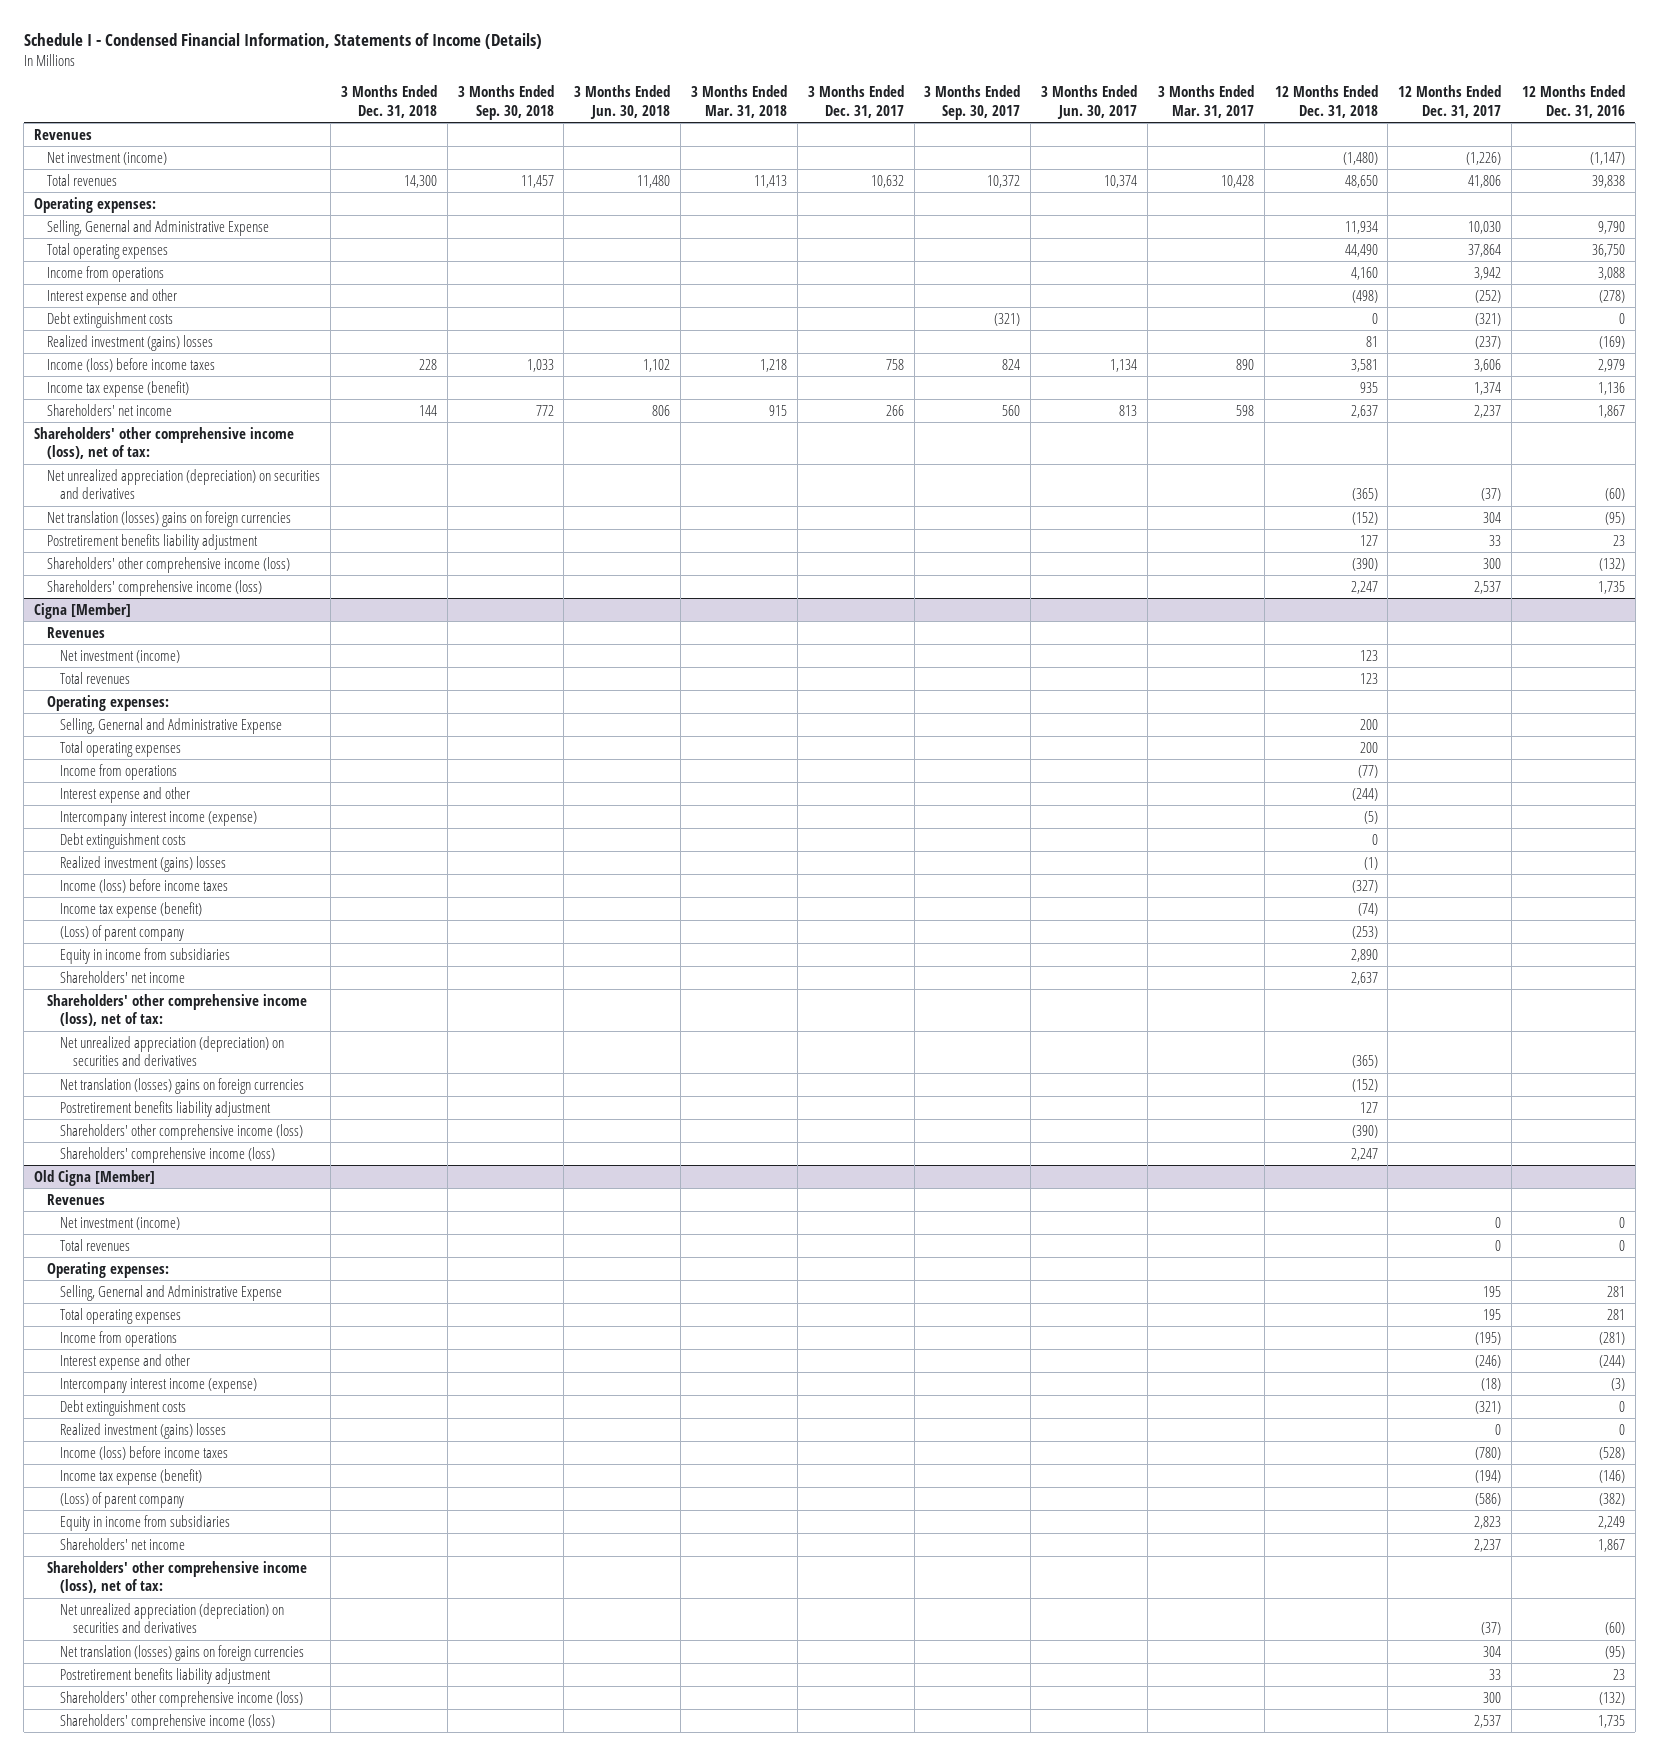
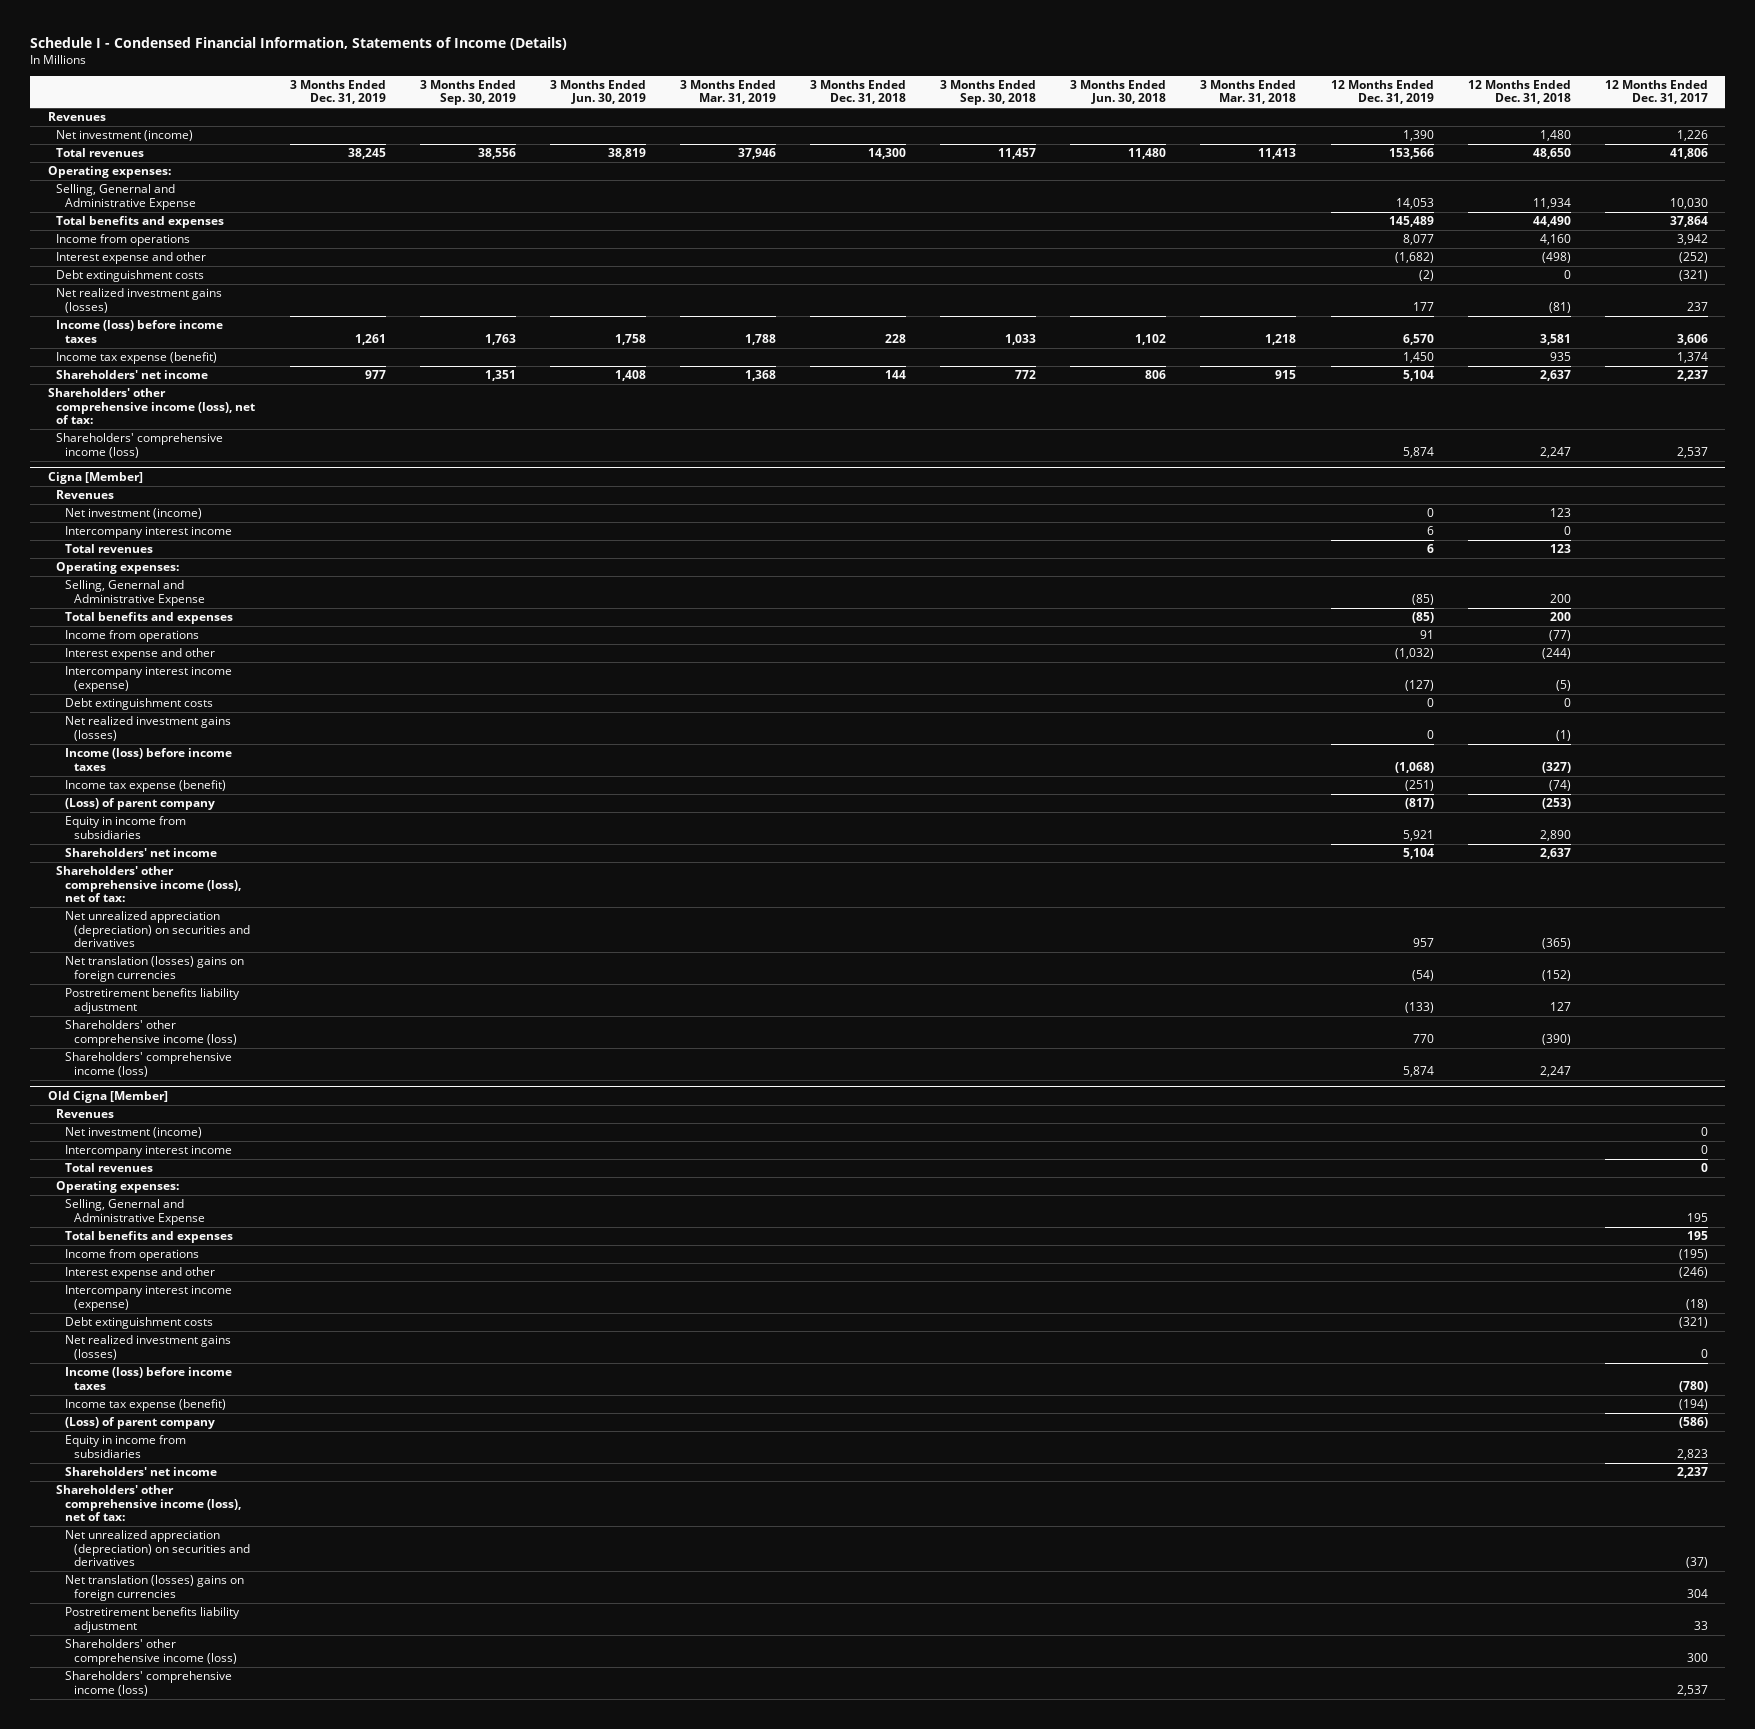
- | 3 Months Ended Dec. 31, 2018 | 3 Months Ended Sep. 30, 2018 | 3 Months Ended Jun. 30, 2018 | 3 Months Ended Mar. 31, 2018 | 3 Months Ended Dec. 31, 2017 | 3 Months Ended Sep. 30, 2017 | 3 Months Ended Jun. 30, 2017 | 3 Months Ended Mar. 31, 2017 | 12 Months Ended Dec. 31, 2018 | 12 Months Ended Dec. 31, 2017 | 12 Months Ended Dec. 31, 2016
+ | 3 Months Ended Dec. 31, 2019 | 3 Months Ended Sep. 30, 2019 | 3 Months Ended Jun. 30, 2019 | 3 Months Ended Mar. 31, 2019 | 3 Months Ended Dec. 31, 2018 | 3 Months Ended Sep. 30, 2018 | 3 Months Ended Jun. 30, 2018 | 3 Months Ended Mar. 31, 2018 | 12 Months Ended Dec. 31, 2019 | 12 Months Ended Dec. 31, 2018 | 12 Months Ended Dec. 31, 2017
- Net investment (income) | | | | | | | | | (1,480) | (1,226) | (1,147)
+ Net investment (income) | | | | | | | | | 1,390 | 1,480 | 1,226
- Total operating expenses | | | | | | | | | 44,490 | 37,864 | 36,750
+ Total benefits and expenses | | | | | | | | | 145,489 | 44,490 | 37,864
- Realized investment (gains) losses | | | | | | | | | 81 | (237) | (169)
+ Net realized investment gains (losses) | | | | | | | | | 177 | (81) | 237
- Net unrealized appreciation (depreciation) on securities and derivatives | | | | | | | | | (365) | (37) | (60)
- Net translation (losses) gains on foreign currencies | | | | | | | | | (152) | 304 | (95)
- Postretirement benefits liability adjustment | | | | | | | | | 127 | 33 | 23
- Shareholders' other comprehensive income (loss) | | | | | | | | | (390) | 300 | (132)
@ Cigna [Member]
+ Intercompany interest income | | | | | | | | | 6 | 0 |
- Total operating expenses | | | | | | | | | 200 | |
+ Total benefits and expenses | | | | | | | | | (85) | 200 |
- Realized investment (gains) losses | | | | | | | | | (1) | |
+ Net realized investment gains (losses) | | | | | | | | | 0 | (1) |
@ Old Cigna [Member]
+ Intercompany interest income | | | | | | | | | | | 0
- Total operating expenses | | | | | | | | | | 195 | 281
+ Total benefits and expenses | | | | | | | | | | | 195
- Realized investment (gains) losses | | | | | | | | | | 0 | 0
+ Net realized investment gains (losses) | | | | | | | | | | | 0

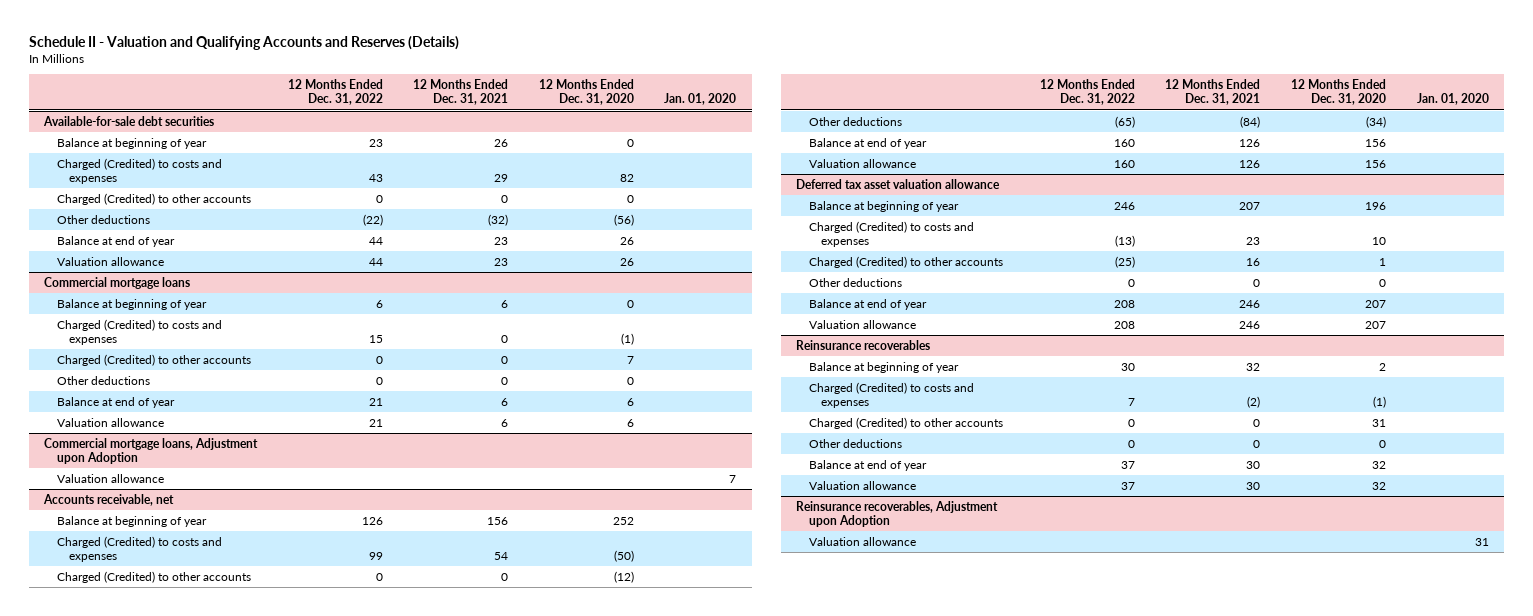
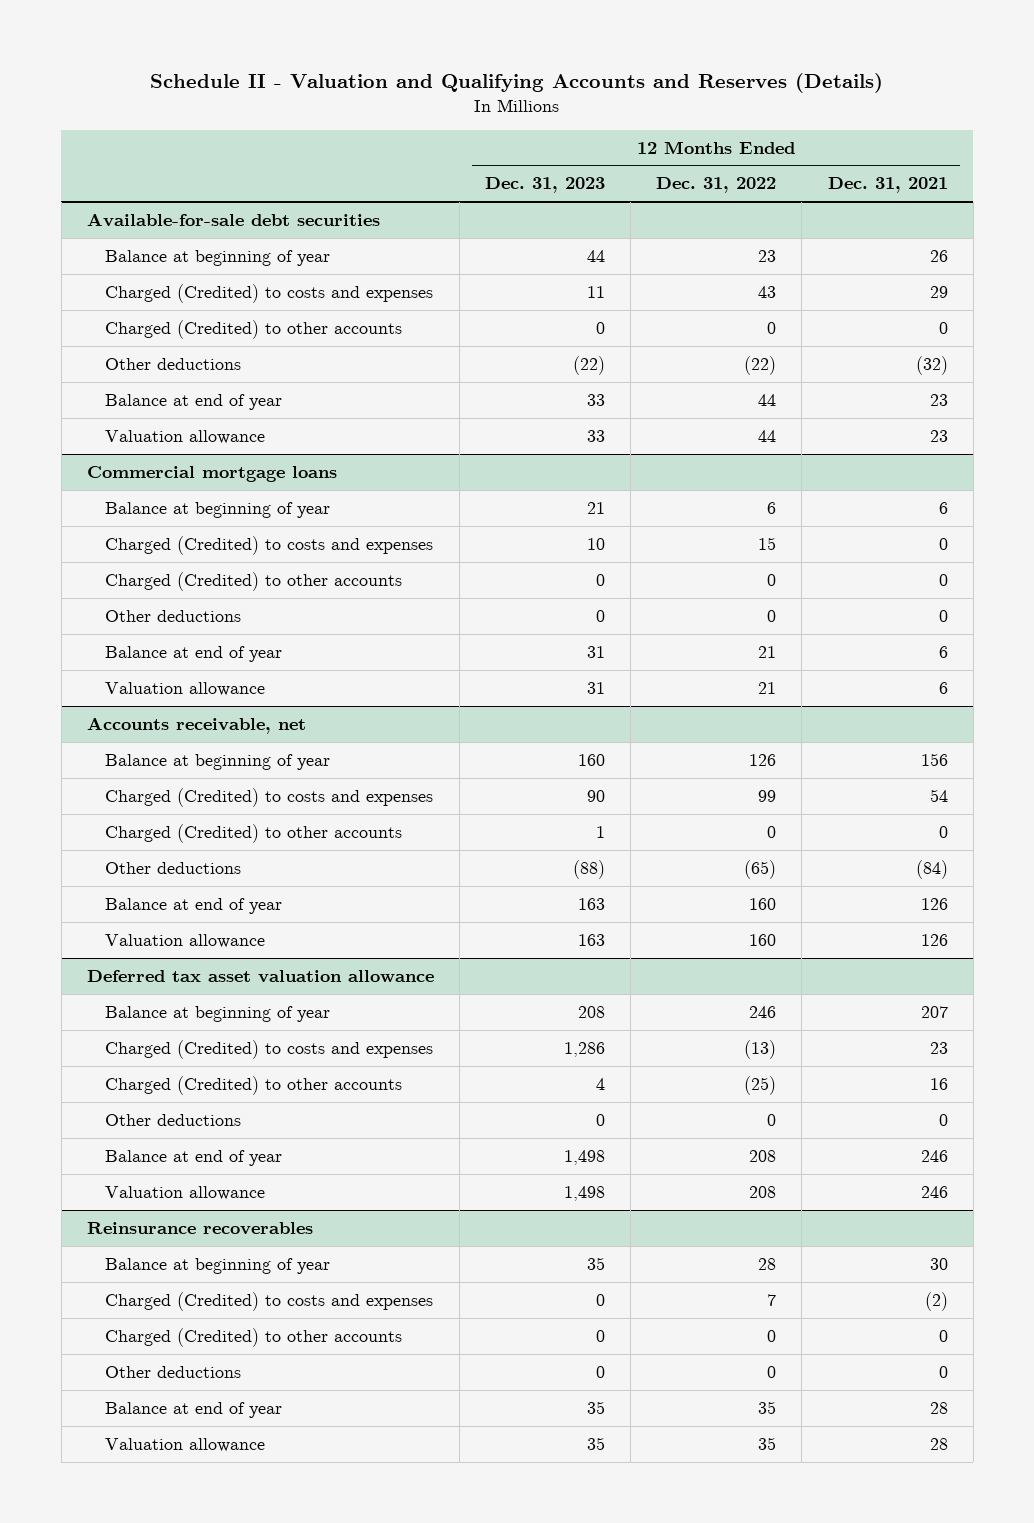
- | 12 Months Ended Dec. 31, 2022 | 12 Months Ended Dec. 31, 2021 | 12 Months Ended Dec. 31, 2020 | Jan. 01, 2020
+ | 12 Months Ended Dec. 31, 2023 | 12 Months Ended Dec. 31, 2022 | 12 Months Ended Dec. 31, 2021
- Commercial mortgage loans, Adjustment upon Adoption
- Valuation allowance | | | | 7
@ Reinsurance recoverables
- Balance at beginning of year | 30 | 32 | 2 |
+ Balance at beginning of year | 35 | 28 | 30
- Balance at end of year | 37 | 30 | 32 |
- Valuation allowance | 37 | 30 | 32 |
- Reinsurance recoverables, Adjustment upon Adoption
- Valuation allowance | | | | 31
@ Reinsurance recoverables
+ Balance at end of year | 35 | 35 | 28
+ Valuation allowance | 35 | 35 | 28

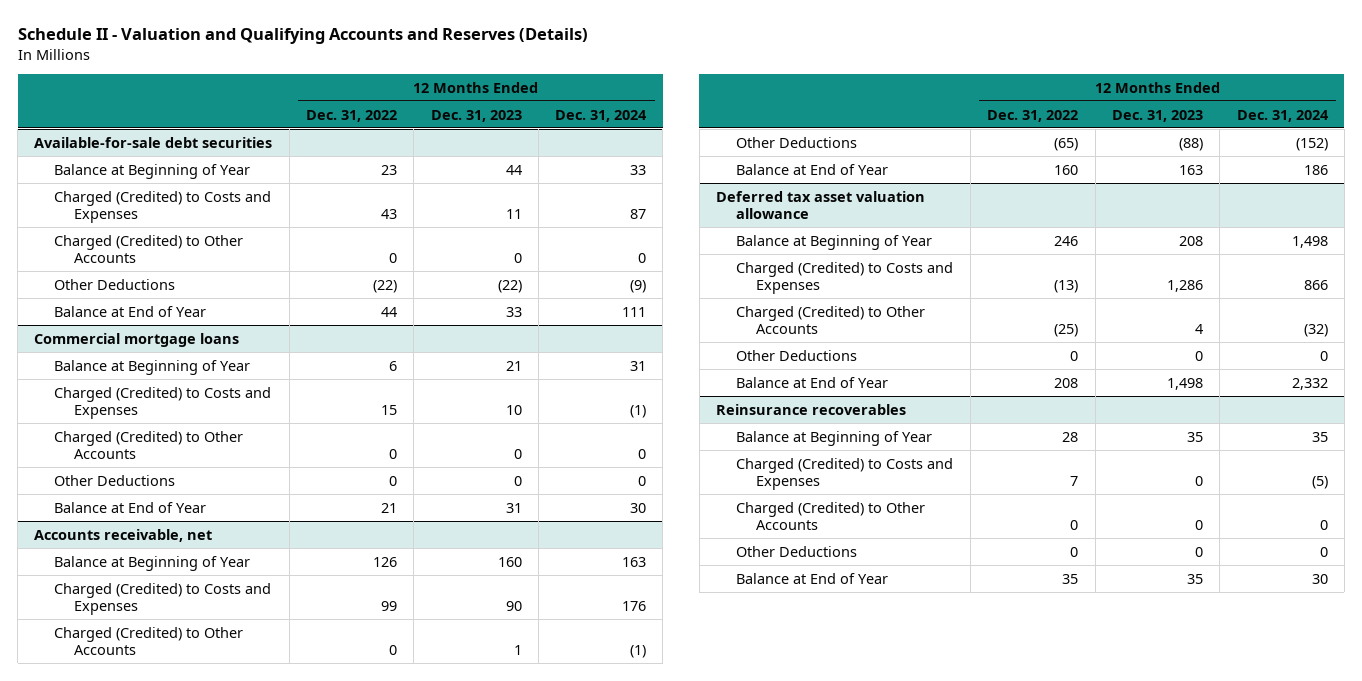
- | 12 Months Ended Dec. 31, 2023 | 12 Months Ended Dec. 31, 2022 | 12 Months Ended Dec. 31, 2021
+ | 12 Months Ended Dec. 31, 2022 | 12 Months Ended Dec. 31, 2023 | 12 Months Ended Dec. 31, 2024
@ Available-for-sale debt securities
- Balance at beginning of year | 44 | 23 | 26
- Charged (Credited) to costs and expenses | 11 | 43 | 29
- Charged (Credited) to other accounts | 0 | 0 | 0
- Other deductions | (22) | (22) | (32)
- Balance at end of year | 33 | 44 | 23
- Valuation allowance | 33 | 44 | 23
+ Balance at Beginning of Year | 23 | 44 | 33
+ Charged (Credited) to Costs and Expenses | 43 | 11 | 87
+ Charged (Credited) to Other Accounts | 0 | 0 | 0
+ Other Deductions | (22) | (22) | (9)
+ Balance at End of Year | 44 | 33 | 111
@ Commercial mortgage loans
- Balance at beginning of year | 21 | 6 | 6
- Charged (Credited) to costs and expenses | 10 | 15 | 0
- Charged (Credited) to other accounts | 0 | 0 | 0
- Other deductions | 0 | 0 | 0
- Balance at end of year | 31 | 21 | 6
- Valuation allowance | 31 | 21 | 6
+ Balance at Beginning of Year | 6 | 21 | 31
+ Charged (Credited) to Costs and Expenses | 15 | 10 | (1)
+ Charged (Credited) to Other Accounts | 0 | 0 | 0
+ Other Deductions | 0 | 0 | 0
+ Balance at End of Year | 21 | 31 | 30
@ Accounts receivable, net
- Balance at beginning of year | 160 | 126 | 156
- Charged (Credited) to costs and expenses | 90 | 99 | 54
- Charged (Credited) to other accounts | 1 | 0 | 0
- Other deductions | (88) | (65) | (84)
- Balance at end of year | 163 | 160 | 126
- Valuation allowance | 163 | 160 | 126
+ Balance at Beginning of Year | 126 | 160 | 163
+ Charged (Credited) to Costs and Expenses | 99 | 90 | 176
+ Charged (Credited) to Other Accounts | 0 | 1 | (1)
+ Other Deductions | (65) | (88) | (152)
+ Balance at End of Year | 160 | 163 | 186
@ Deferred tax asset valuation allowance
- Balance at beginning of year | 208 | 246 | 207
- Charged (Credited) to costs and expenses | 1,286 | (13) | 23
- Charged (Credited) to other accounts | 4 | (25) | 16
- Other deductions | 0 | 0 | 0
- Balance at end of year | 1,498 | 208 | 246
- Valuation allowance | 1,498 | 208 | 246
+ Balance at Beginning of Year | 246 | 208 | 1,498
+ Charged (Credited) to Costs and Expenses | (13) | 1,286 | 866
+ Charged (Credited) to Other Accounts | (25) | 4 | (32)
+ Other Deductions | 0 | 0 | 0
+ Balance at End of Year | 208 | 1,498 | 2,332
@ Reinsurance recoverables
- Balance at beginning of year | 35 | 28 | 30
- Charged (Credited) to costs and expenses | 0 | 7 | (2)
- Charged (Credited) to other accounts | 0 | 0 | 0
- Other deductions | 0 | 0 | 0
- Balance at end of year | 35 | 35 | 28
- Valuation allowance | 35 | 35 | 28
+ Balance at Beginning of Year | 28 | 35 | 35
+ Charged (Credited) to Costs and Expenses | 7 | 0 | (5)
+ Charged (Credited) to Other Accounts | 0 | 0 | 0
+ Other Deductions | 0 | 0 | 0
+ Balance at End of Year | 35 | 35 | 30

